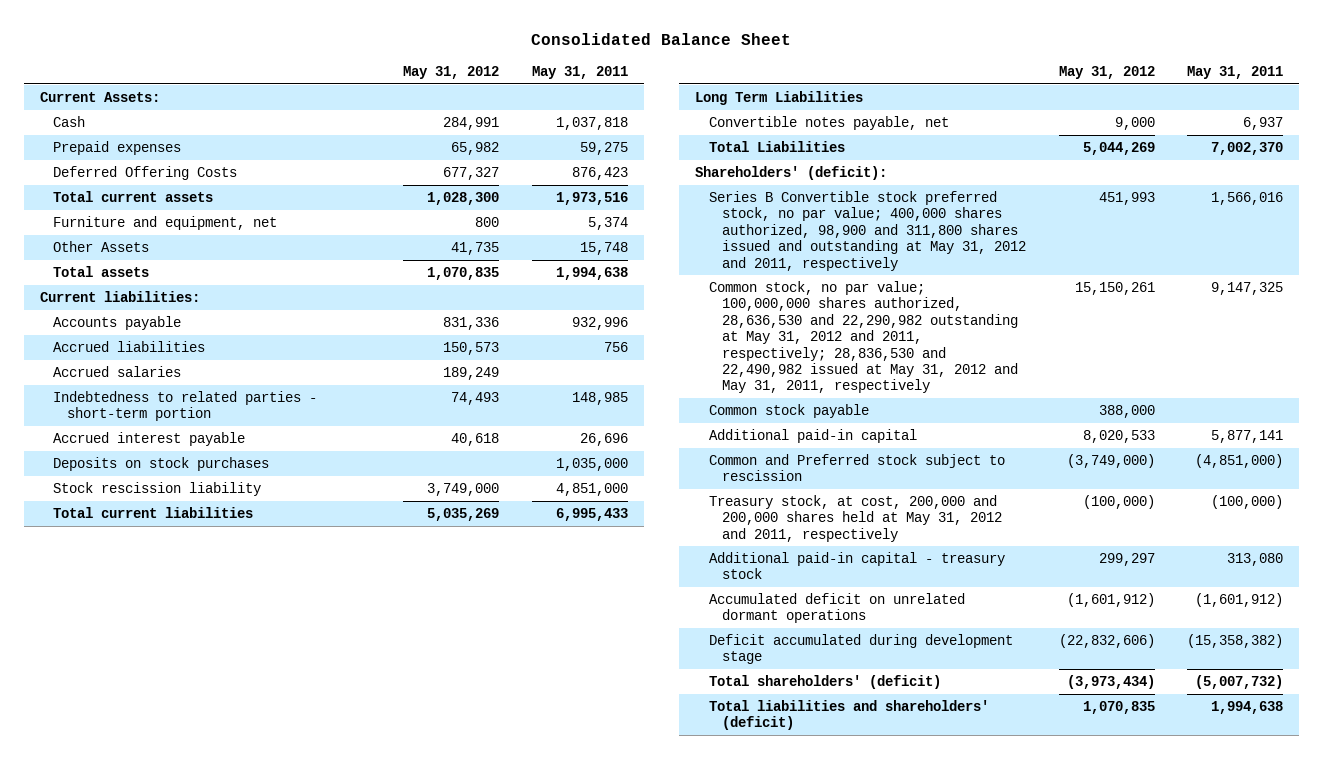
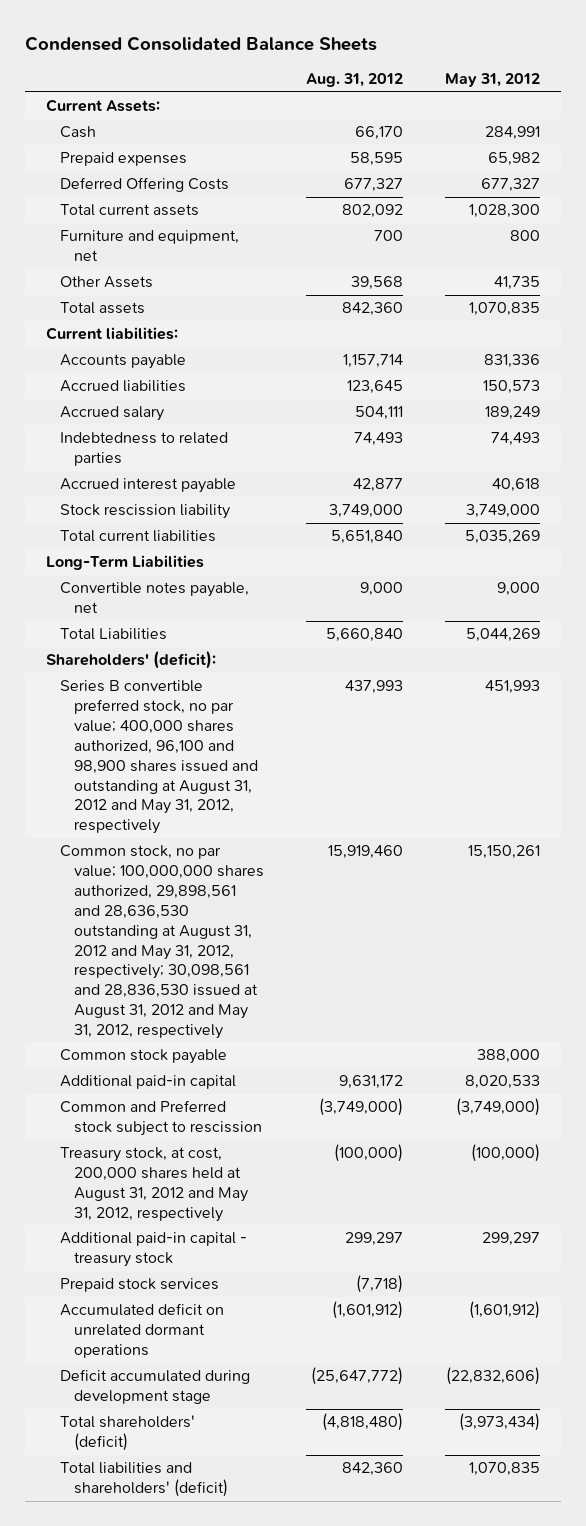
- Consolidated Balance Sheet
+ Condensed Consolidated Balance Sheets
- | May 31, 2012 | May 31, 2011
+ | Aug. 31, 2012 | May 31, 2012
- Accrued salaries | 189,249 |
- Indebtedness to related parties - short-term portion | 74,493 | 148,985
+ Accrued salary | 504,111 | 189,249
+ Indebtedness to related parties | 74,493 | 74,493
- Deposits on stock purchases | | 1,035,000
- Long Term Liabilities
+ Long-Term Liabilities
- Series B Convertible stock preferred stock, no par value; 400,000 shares authorized, 98,900 and 311,800 shares issued and outstanding at May 31, 2012 and 2011, respectively | 451,993 | 1,566,016
- Common stock, no par value; 100,000,000 shares authorized, 28,636,530 and 22,290,982 outstanding at May 31, 2012 and 2011, respectively; 28,836,530 and 22,490,982 issued at May 31, 2012 and May 31, 2011, respectively | 15,150,261 | 9,147,325
+ Series B convertible preferred stock, no par value; 400,000 shares authorized, 96,100 and 98,900 shares issued and outstanding at August 31, 2012 and May 31, 2012, respectively | 437,993 | 451,993
+ Common stock, no par value; 100,000,000 shares authorized, 29,898,561 and 28,636,530 outstanding at August 31, 2012 and May 31, 2012, respectively; 30,098,561 and 28,836,530 issued at August 31, 2012 and May 31, 2012, respectively | 15,919,460 | 15,150,261
- Treasury stock, at cost, 200,000 and 200,000 shares held at May 31, 2012 and 2011, respectively | (100,000) | (100,000)
+ Treasury stock, at cost, 200,000 shares held at August 31, 2012 and May 31, 2012, respectively | (100,000) | (100,000)
+ Prepaid stock services | (7,718) |

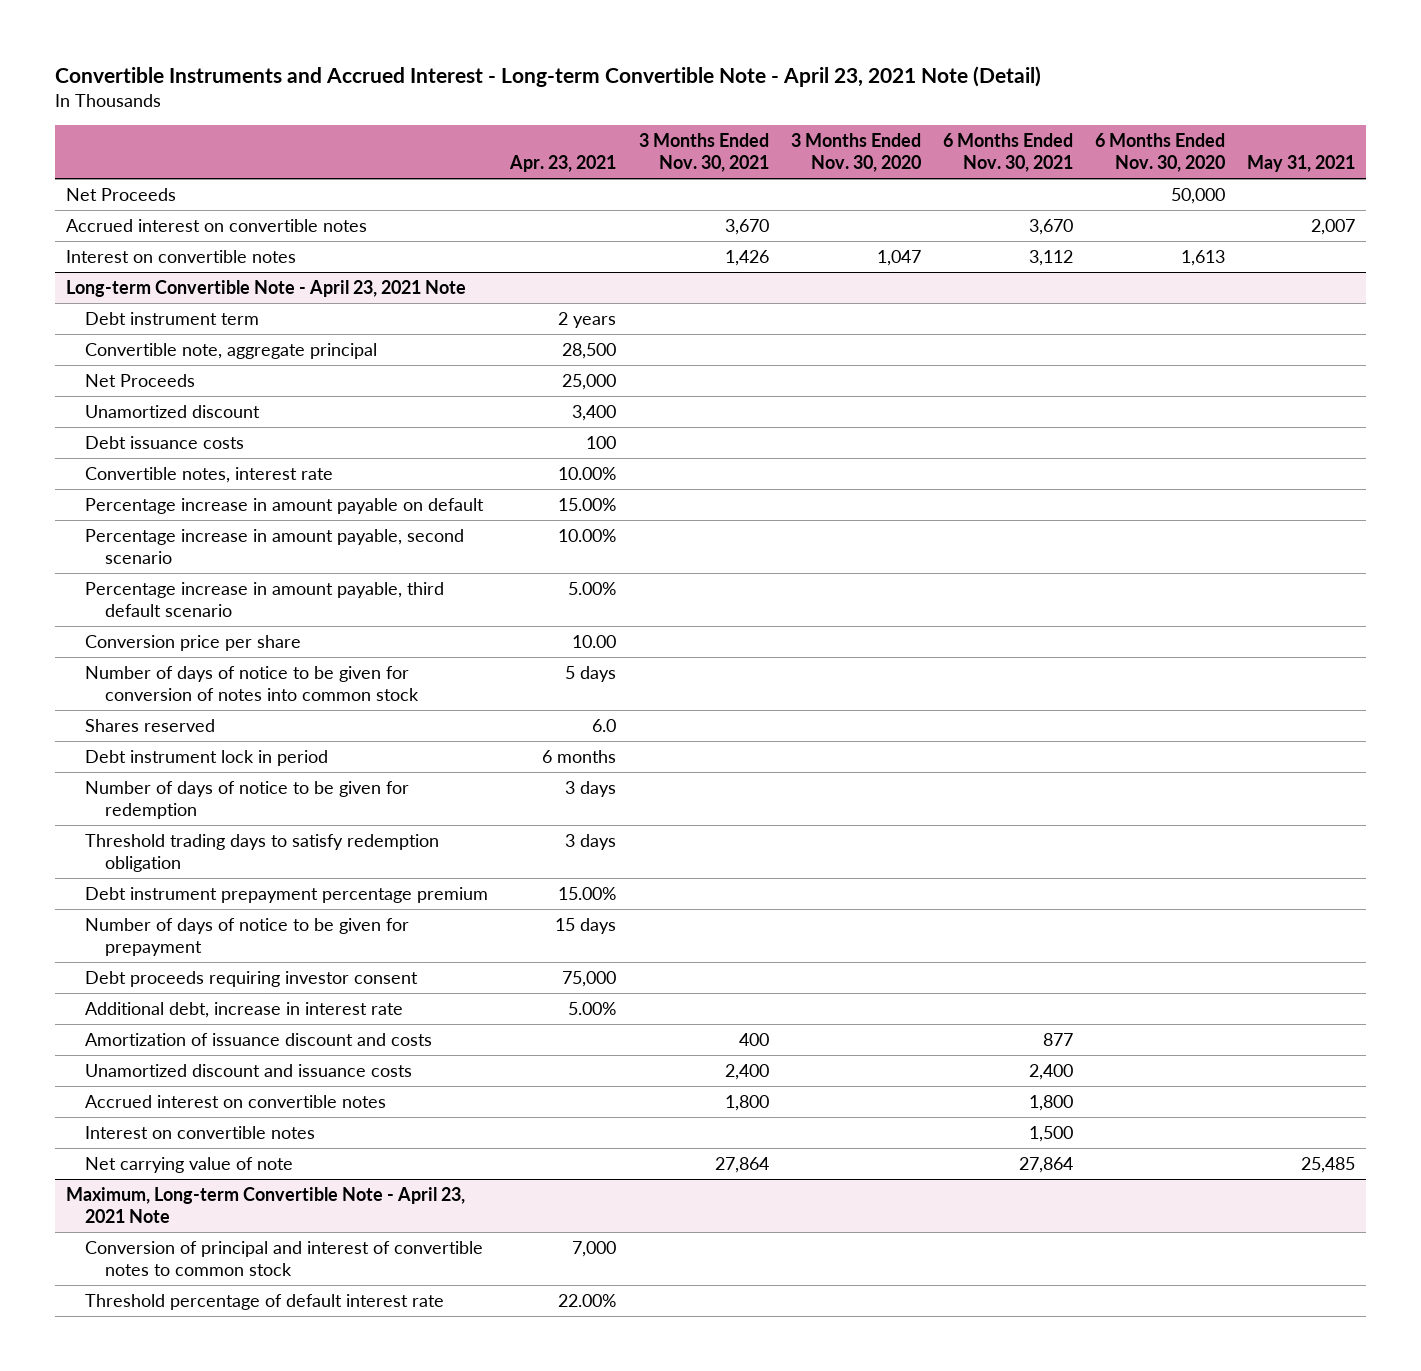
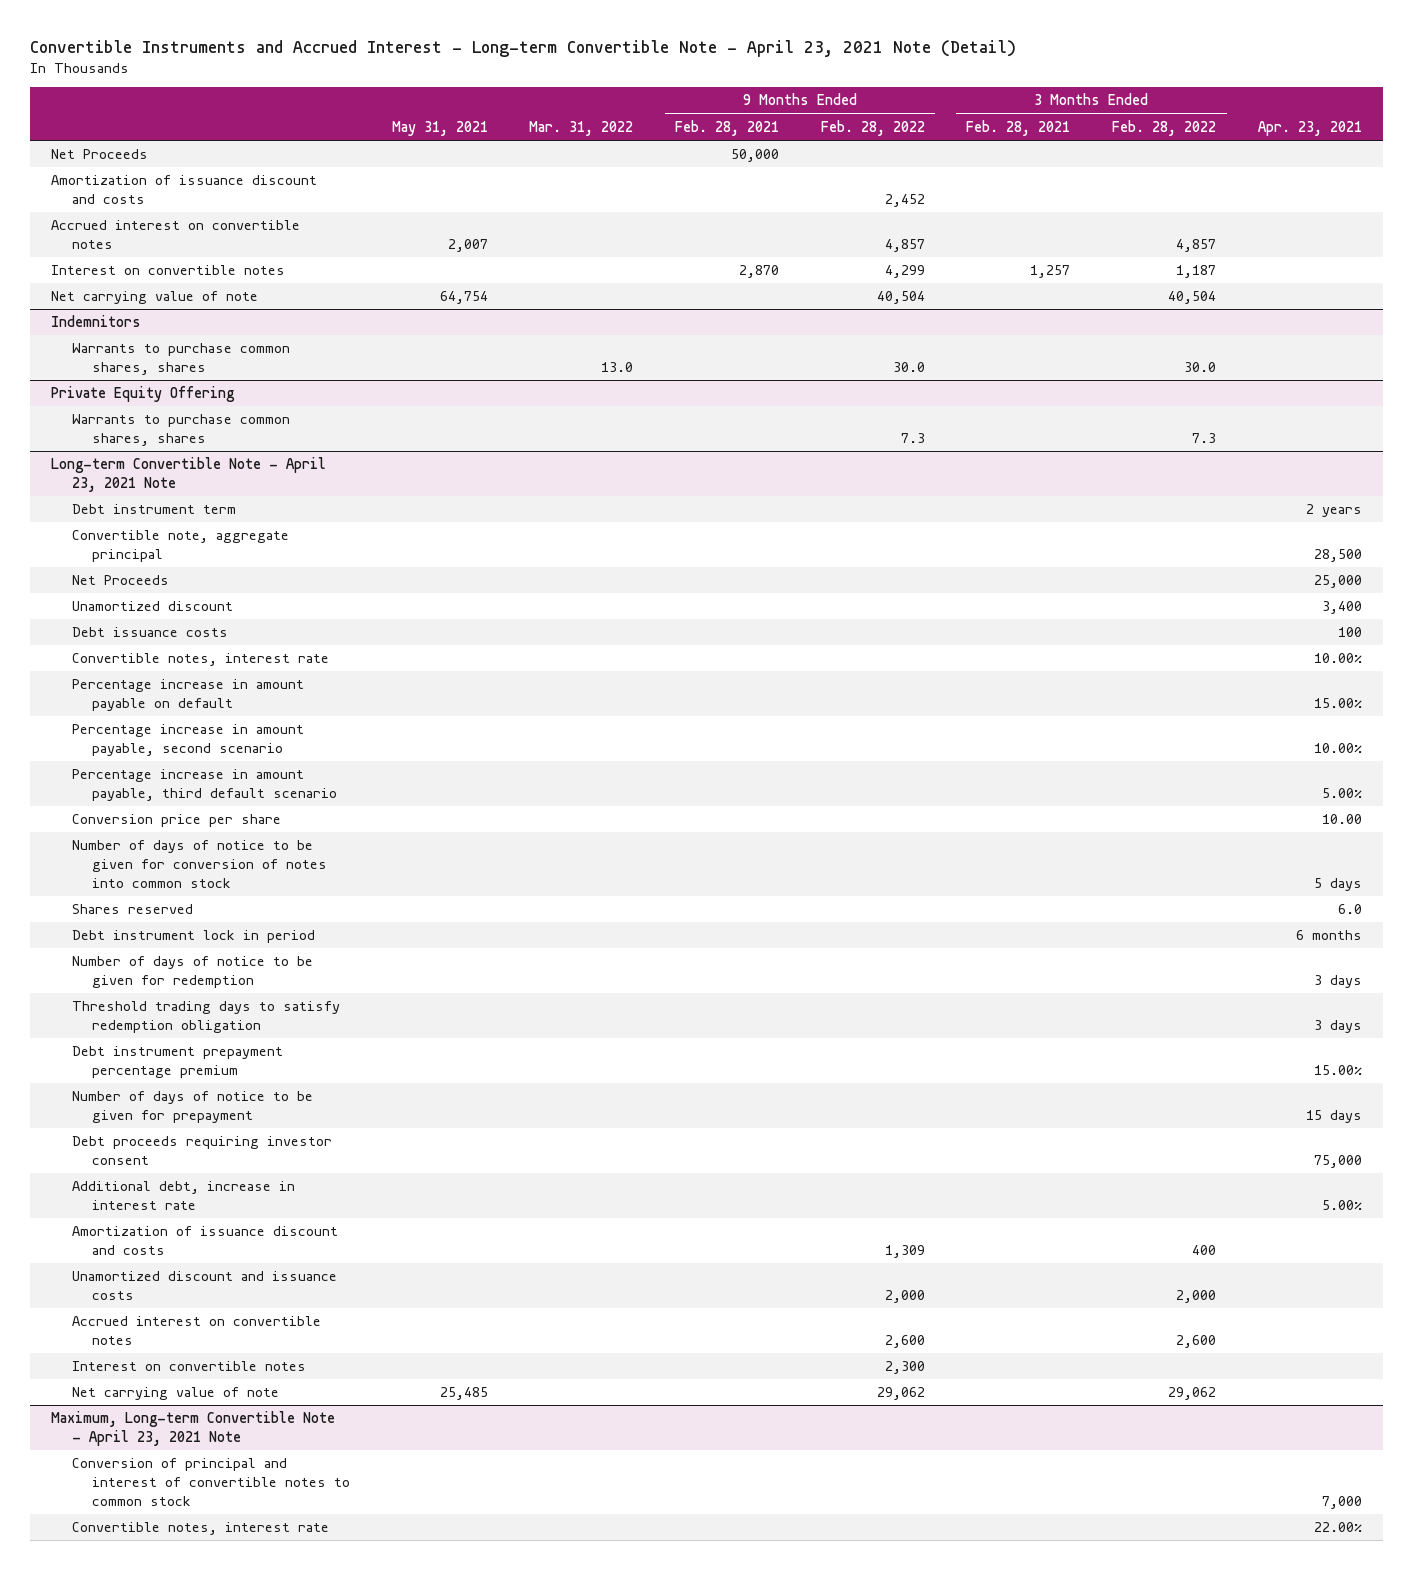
- | Apr. 23, 2021 | 3 Months Ended Nov. 30, 2021 | 3 Months Ended Nov. 30, 2020 | 6 Months Ended Nov. 30, 2021 | 6 Months Ended Nov. 30, 2020 | May 31, 2021
+ | May 31, 2021 | Mar. 31, 2022 | 9 Months Ended Feb. 28, 2021 | 9 Months Ended Feb. 28, 2022 | 3 Months Ended Feb. 28, 2021 | 3 Months Ended Feb. 28, 2022 | Apr. 23, 2021
+ Amortization of issuance discount and costs | | | | 2,452 | | |
+ Net carrying value of note | 64,754 | | | 40,504 | | 40,504 |
+ Indemnitors
+ Warrants to purchase common shares, shares | | 13.0 | | 30.0 | | 30.0 |
+ Private Equity Offering
+ Warrants to purchase common shares, shares | | | | 7.3 | | 7.3 |
@ Maximum, Long-term Convertible Note - April 23, 2021 Note
- Threshold percentage of default interest rate | 22.00% | | | | |
+ Convertible notes, interest rate | | | | | | | 22.00%

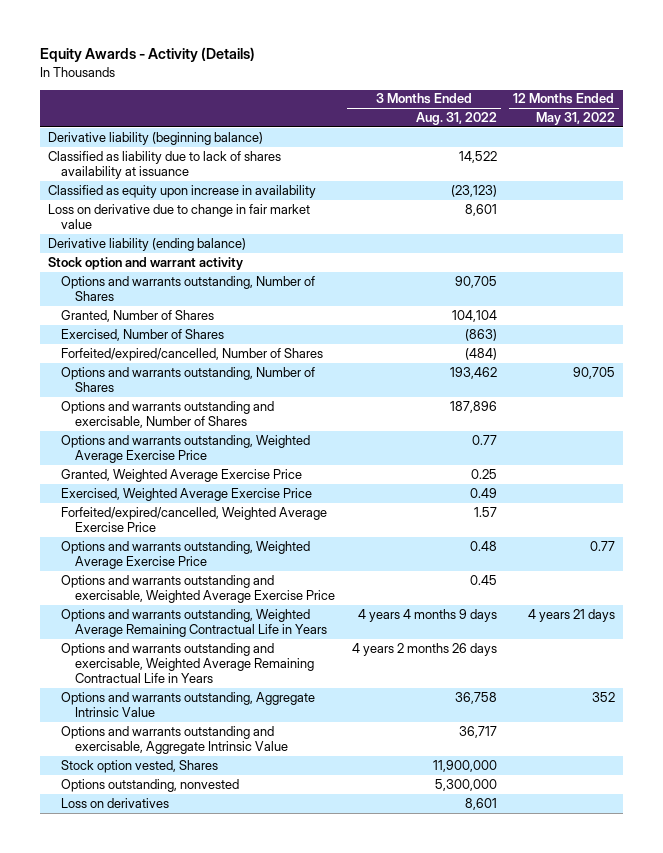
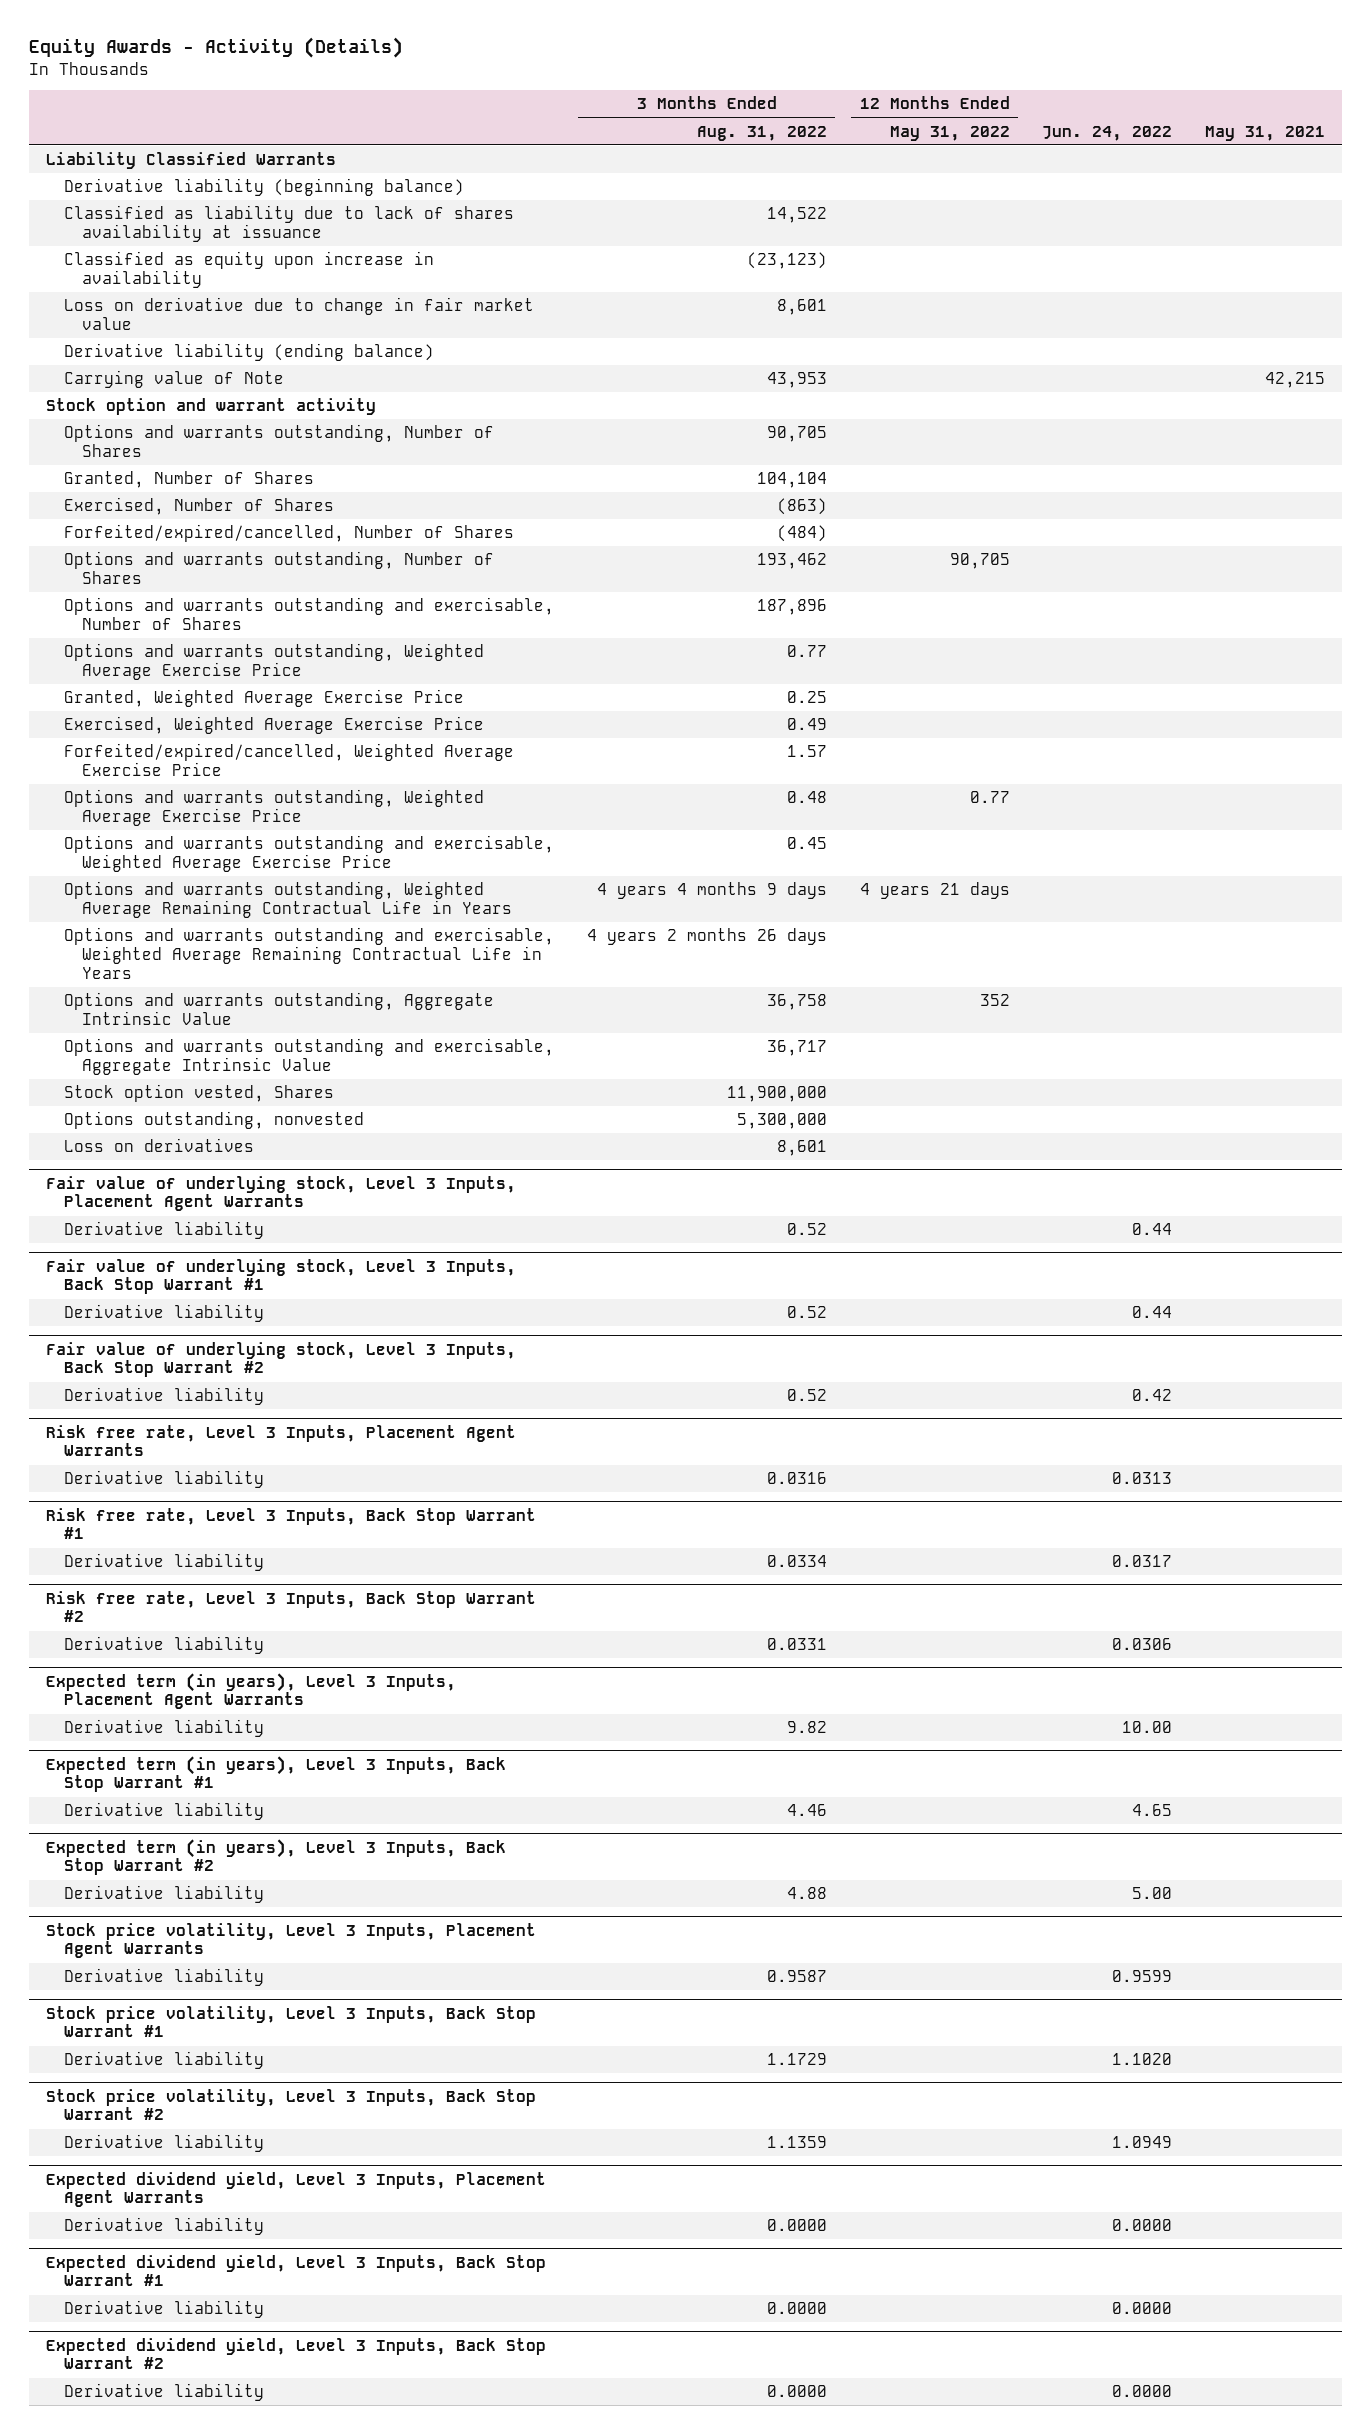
- | 3 Months Ended Aug. 31, 2022 | 12 Months Ended May 31, 2022
+ | 3 Months Ended Aug. 31, 2022 | 12 Months Ended May 31, 2022 | Jun. 24, 2022 | May 31, 2021
+ Liability Classified Warrants
+ Carrying value of Note | 43,953 | | | 42,215
+ Fair value of underlying stock, Level 3 Inputs, Placement Agent Warrants
+ Derivative liability | 0.52 | | 0.44 |
+ Fair value of underlying stock, Level 3 Inputs, Back Stop Warrant #1
+ Derivative liability | 0.52 | | 0.44 |
+ Fair value of underlying stock, Level 3 Inputs, Back Stop Warrant #2
+ Derivative liability | 0.52 | | 0.42 |
+ Risk free rate, Level 3 Inputs, Placement Agent Warrants
+ Derivative liability | 0.0316 | | 0.0313 |
+ Risk free rate, Level 3 Inputs, Back Stop Warrant #1
+ Derivative liability | 0.0334 | | 0.0317 |
+ Risk free rate, Level 3 Inputs, Back Stop Warrant #2
+ Derivative liability | 0.0331 | | 0.0306 |
+ Expected term (in years), Level 3 Inputs, Placement Agent Warrants
+ Derivative liability | 9.82 | | 10.00 |
+ Expected term (in years), Level 3 Inputs, Back Stop Warrant #1
+ Derivative liability | 4.46 | | 4.65 |
+ Expected term (in years), Level 3 Inputs, Back Stop Warrant #2
+ Derivative liability | 4.88 | | 5.00 |
+ Stock price volatility, Level 3 Inputs, Placement Agent Warrants
+ Derivative liability | 0.9587 | | 0.9599 |
+ Stock price volatility, Level 3 Inputs, Back Stop Warrant #1
+ Derivative liability | 1.1729 | | 1.1020 |
+ Stock price volatility, Level 3 Inputs, Back Stop Warrant #2
+ Derivative liability | 1.1359 | | 1.0949 |
+ Expected dividend yield, Level 3 Inputs, Placement Agent Warrants
+ Derivative liability | 0.0000 | | 0.0000 |
+ Expected dividend yield, Level 3 Inputs, Back Stop Warrant #1
+ Derivative liability | 0.0000 | | 0.0000 |
+ Expected dividend yield, Level 3 Inputs, Back Stop Warrant #2
+ Derivative liability | 0.0000 | | 0.0000 |

